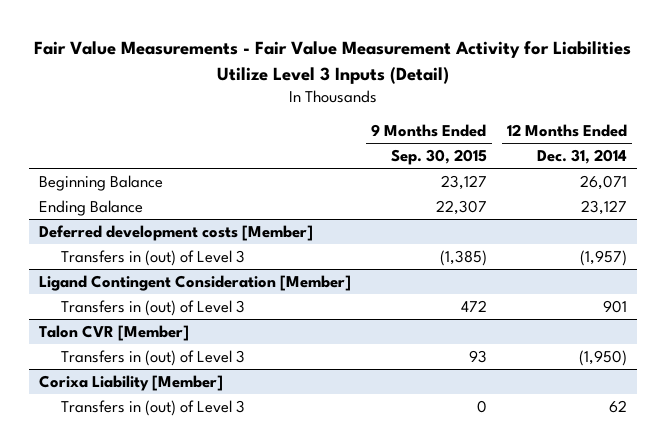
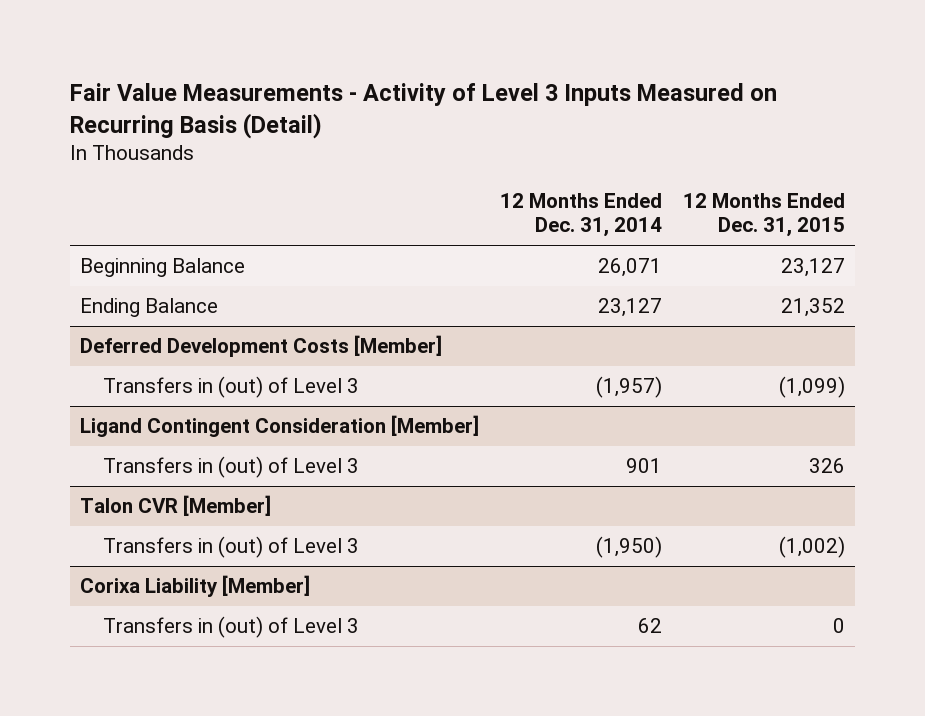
- Fair Value Measurements - Fair Value Measurement Activity for Liabilities Utilize Level 3 Inputs (Detail)
+ Fair Value Measurements - Activity of Level 3 Inputs Measured on Recurring Basis (Detail)
- | 9 Months Ended Sep. 30, 2015 | 12 Months Ended Dec. 31, 2014
+ | 12 Months Ended Dec. 31, 2014 | 12 Months Ended Dec. 31, 2015
- Deferred development costs [Member]
+ Deferred Development Costs [Member]

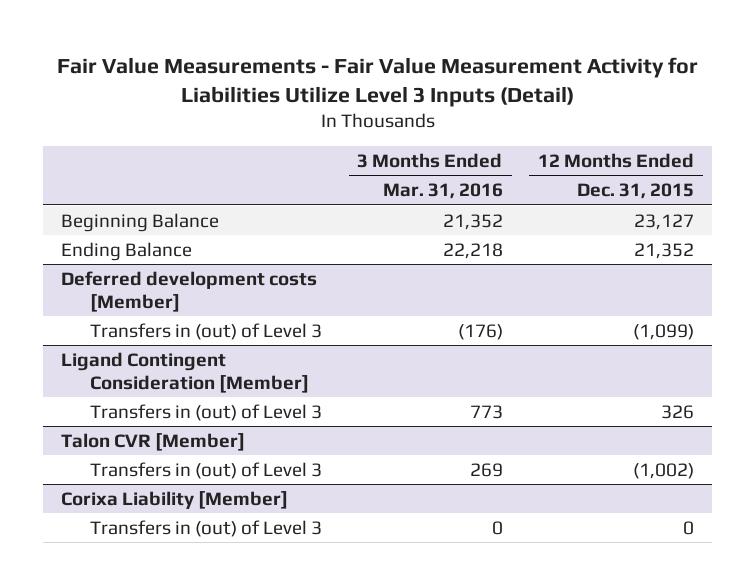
- Fair Value Measurements - Activity of Level 3 Inputs Measured on Recurring Basis (Detail)
+ Fair Value Measurements - Fair Value Measurement Activity for Liabilities Utilize Level 3 Inputs (Detail)
- | 12 Months Ended Dec. 31, 2014 | 12 Months Ended Dec. 31, 2015
+ | 3 Months Ended Mar. 31, 2016 | 12 Months Ended Dec. 31, 2015
- Deferred Development Costs [Member]
+ Deferred development costs [Member]

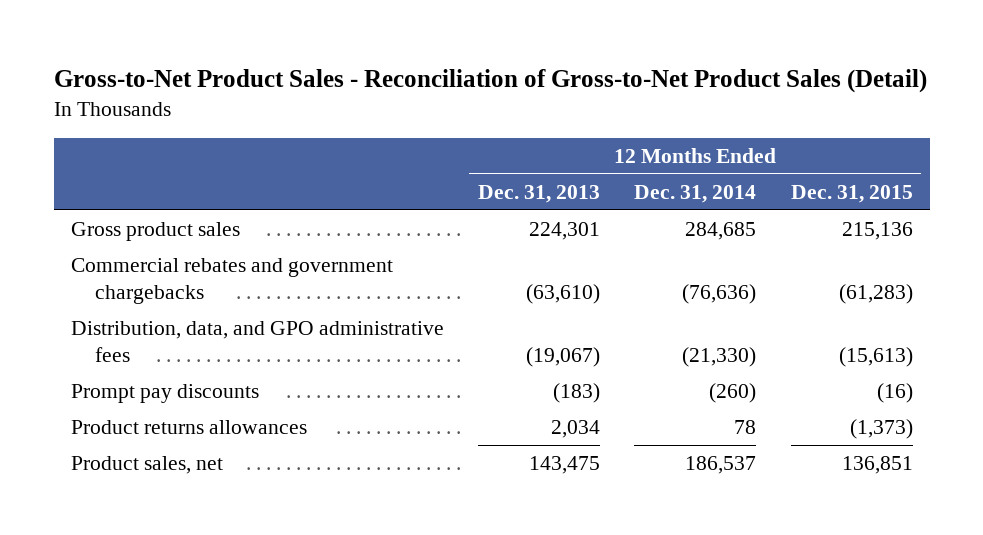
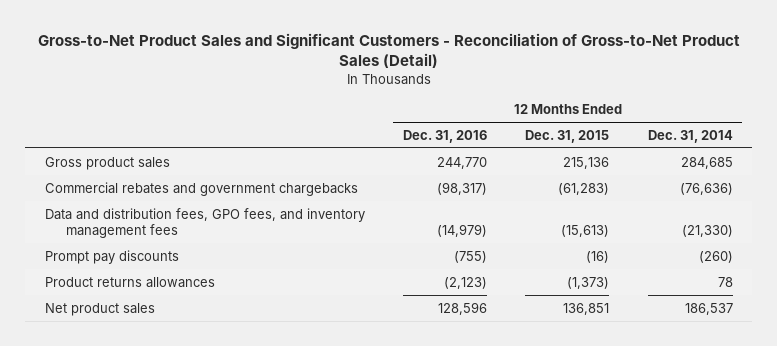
- Gross-to-Net Product Sales - Reconciliation of Gross-to-Net Product Sales (Detail)
+ Gross-to-Net Product Sales and Significant Customers - Reconciliation of Gross-to-Net Product Sales (Detail)
- | 12 Months Ended Dec. 31, 2013 | 12 Months Ended Dec. 31, 2014 | 12 Months Ended Dec. 31, 2015
+ | 12 Months Ended Dec. 31, 2016 | 12 Months Ended Dec. 31, 2015 | 12 Months Ended Dec. 31, 2014
- Distribution, data, and GPO administrative fees | (19,067) | (21,330) | (15,613)
+ Data and distribution fees, GPO fees, and inventory management fees | (14,979) | (15,613) | (21,330)
- Product sales, net | 143,475 | 186,537 | 136,851
+ Net product sales | 128,596 | 136,851 | 186,537

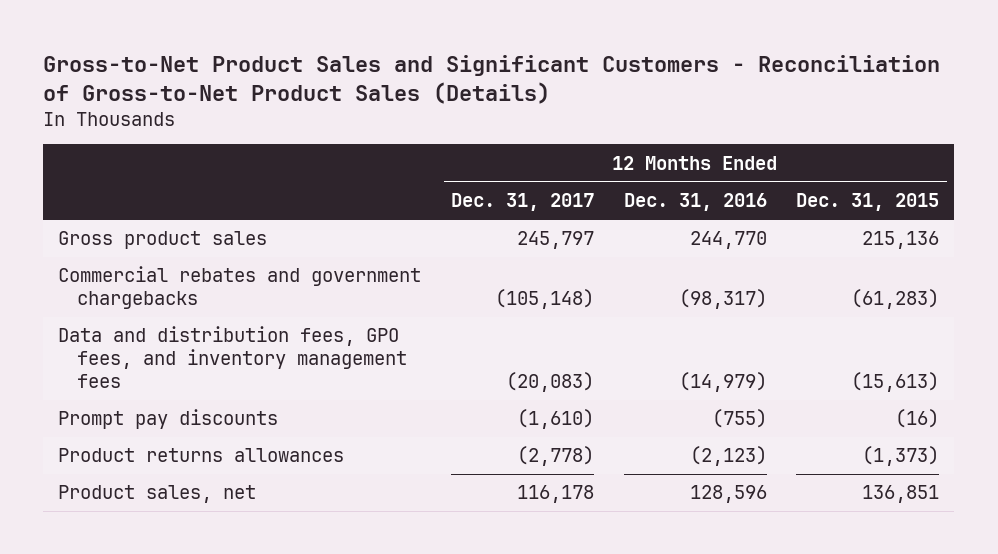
- Gross-to-Net Product Sales and Significant Customers - Reconciliation of Gross-to-Net Product Sales (Detail)
+ Gross-to-Net Product Sales and Significant Customers - Reconciliation of Gross-to-Net Product Sales (Details)
- | 12 Months Ended Dec. 31, 2016 | 12 Months Ended Dec. 31, 2015 | 12 Months Ended Dec. 31, 2014
+ | 12 Months Ended Dec. 31, 2017 | 12 Months Ended Dec. 31, 2016 | 12 Months Ended Dec. 31, 2015
- Net product sales | 128,596 | 136,851 | 186,537
+ Product sales, net | 116,178 | 128,596 | 136,851

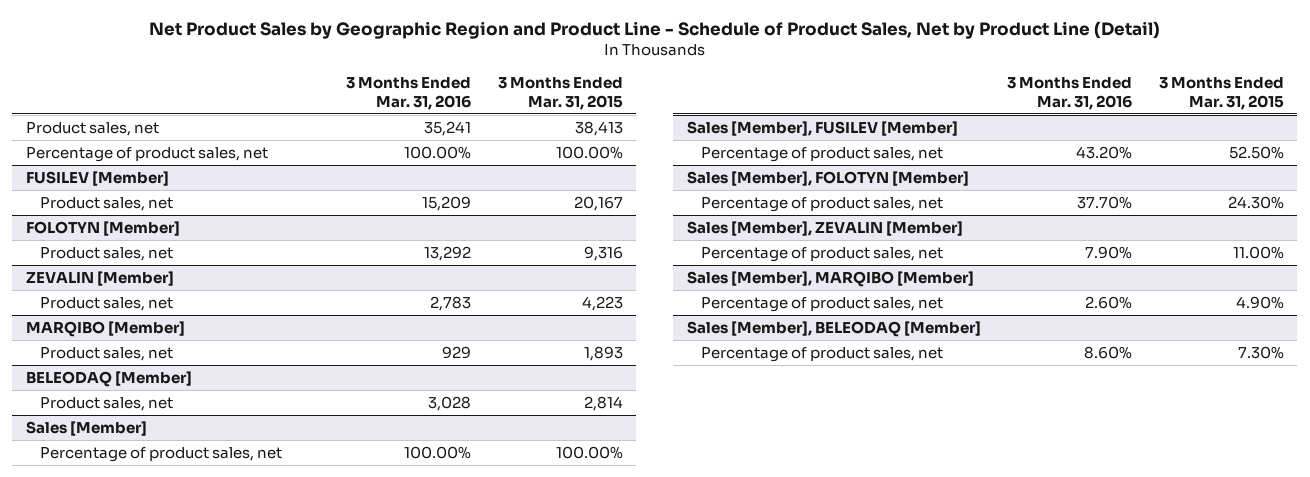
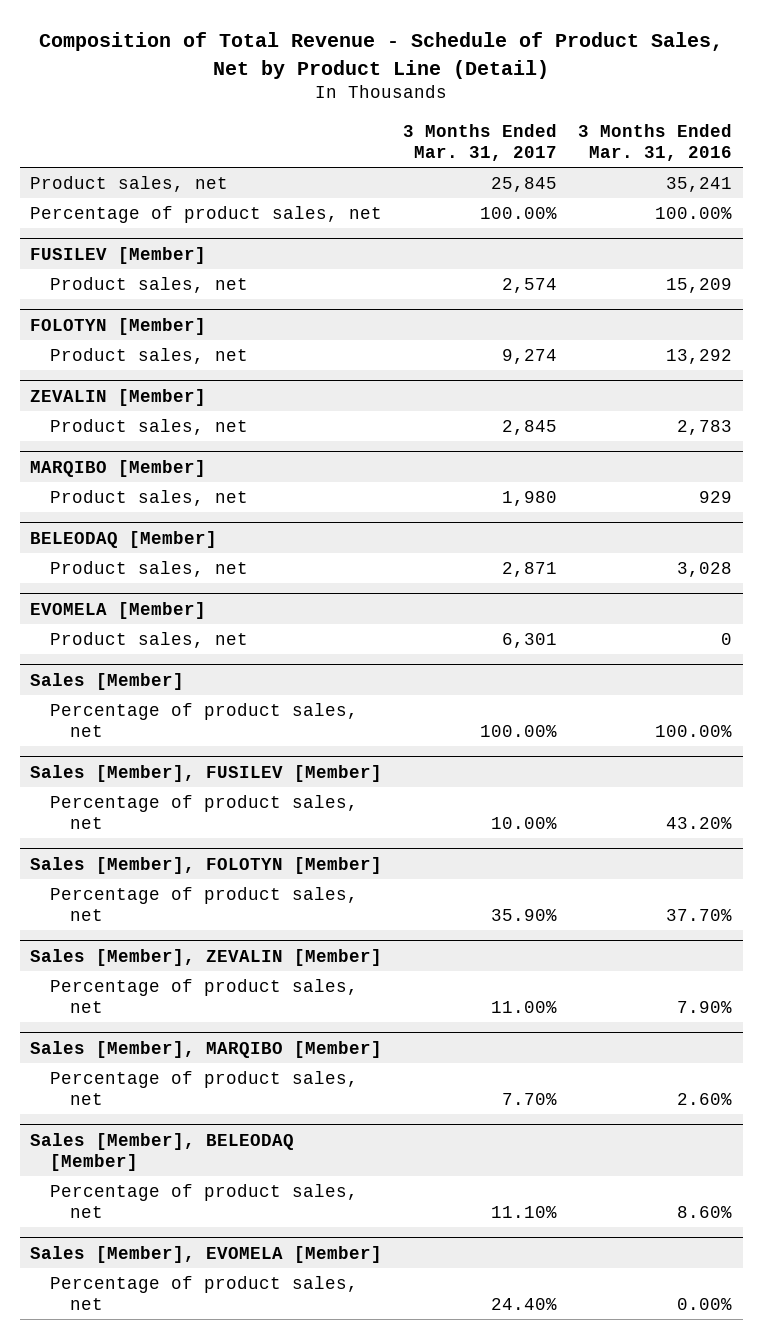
- Net Product Sales by Geographic Region and Product Line - Schedule of Product Sales, Net by Product Line (Detail)
+ Composition of Total Revenue - Schedule of Product Sales, Net by Product Line (Detail)
- | 3 Months Ended Mar. 31, 2016 | 3 Months Ended Mar. 31, 2015
+ | 3 Months Ended Mar. 31, 2017 | 3 Months Ended Mar. 31, 2016
+ EVOMELA [Member]
+ Product sales, net | 6,301 | 0
+ Sales [Member], EVOMELA [Member]
+ Percentage of product sales, net | 24.40% | 0.00%

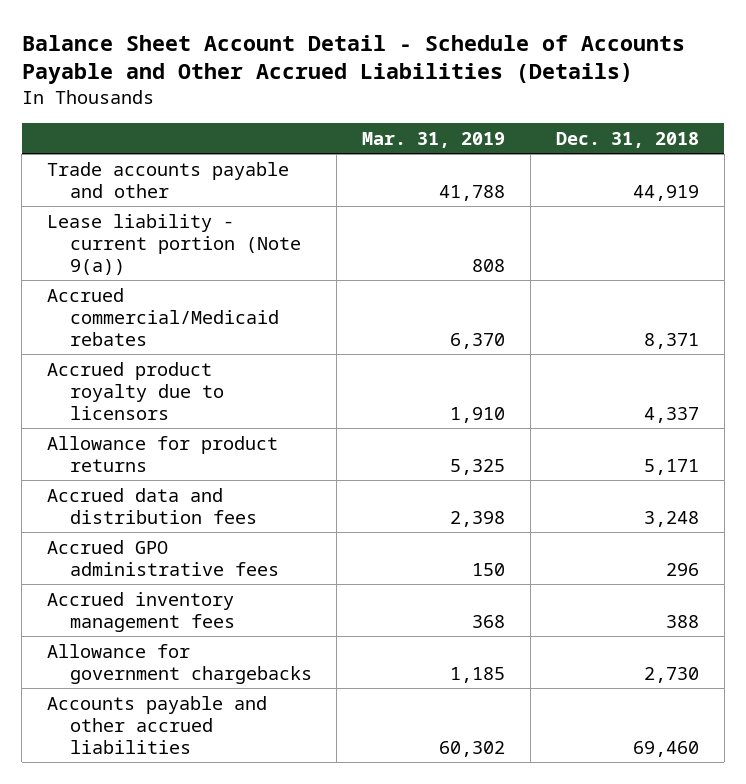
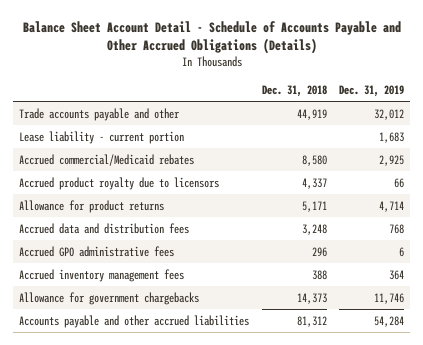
- Balance Sheet Account Detail - Schedule of Accounts Payable and Other Accrued Liabilities (Details)
+ Balance Sheet Account Detail - Schedule of Accounts Payable and Other Accrued Obligations (Details)
- | Mar. 31, 2019 | Dec. 31, 2018
+ | Dec. 31, 2018 | Dec. 31, 2019
- Lease liability - current portion (Note 9(a)) | 808 |
- Accrued commercial/Medicaid rebates | 6,370 | 8,371
+ Lease liability - current portion | | 1,683
+ Accrued commercial/Medicaid rebates | 8,580 | 2,925
- Allowance for government chargebacks | 1,185 | 2,730
- Accounts payable and other accrued liabilities | 60,302 | 69,460
+ Allowance for government chargebacks | 14,373 | 11,746
+ Accounts payable and other accrued liabilities | 81,312 | 54,284

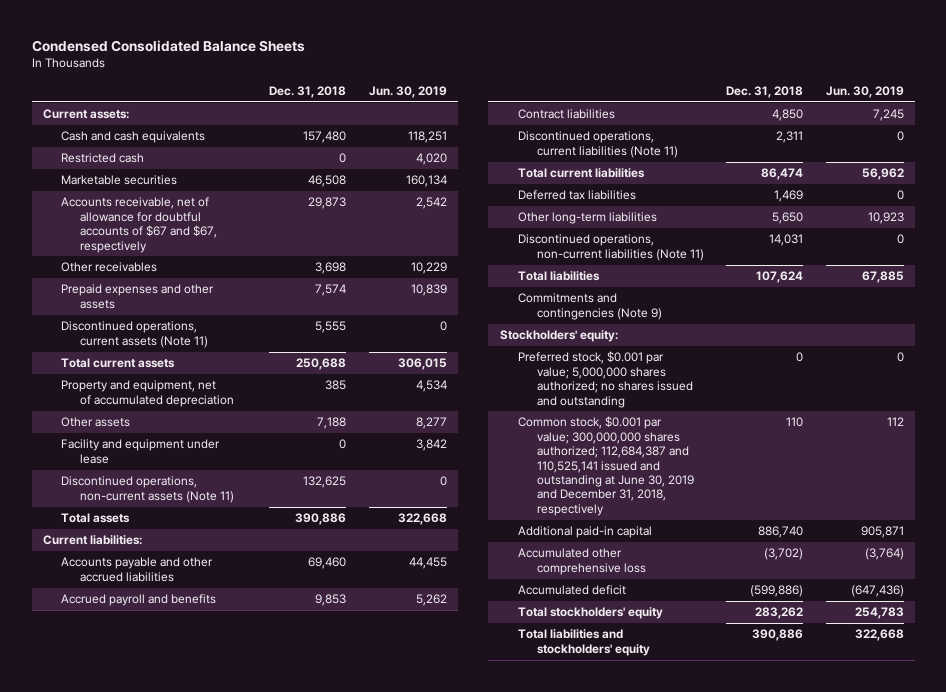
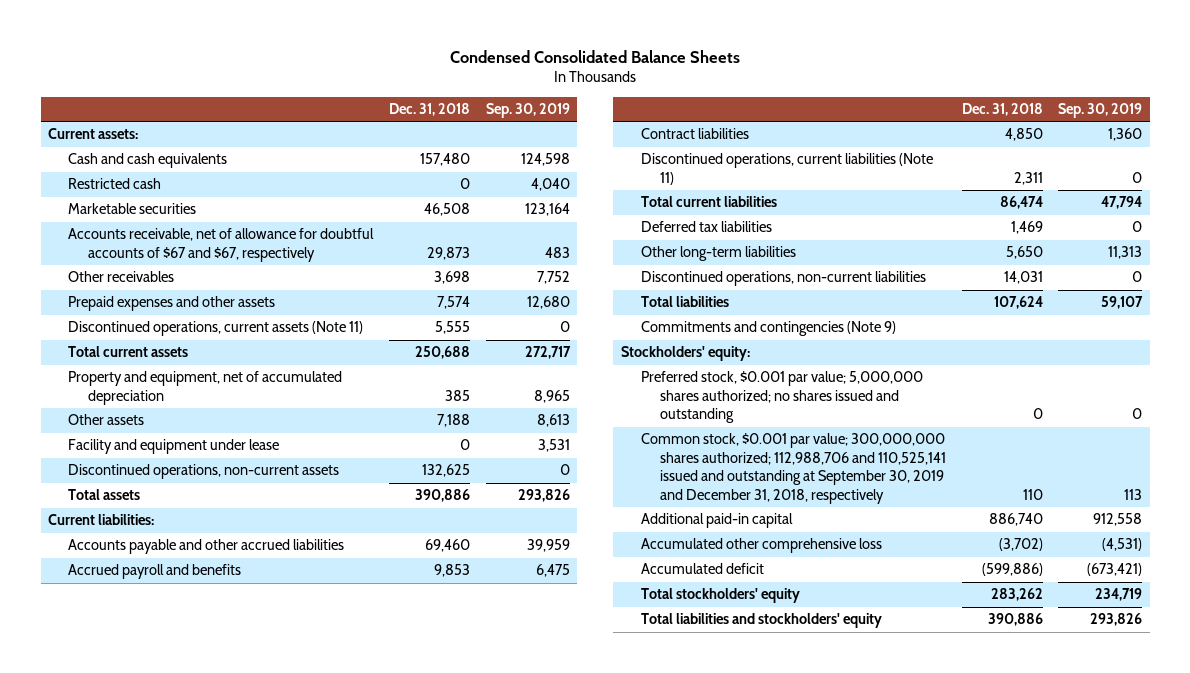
- | Dec. 31, 2018 | Jun. 30, 2019
+ | Dec. 31, 2018 | Sep. 30, 2019
- Discontinued operations, non-current assets (Note 11) | 132,625 | 0
+ Discontinued operations, non-current assets | 132,625 | 0
- Discontinued operations, non-current liabilities (Note 11) | 14,031 | 0
+ Discontinued operations, non-current liabilities | 14,031 | 0
- Common stock, $0.001 par value; 300,000,000 shares authorized; 112,684,387 and 110,525,141 issued and outstanding at June 30, 2019 and December 31, 2018, respectively | 110 | 112
+ Common stock, $0.001 par value; 300,000,000 shares authorized; 112,988,706 and 110,525,141 issued and outstanding at September 30, 2019 and December 31, 2018, respectively | 110 | 113

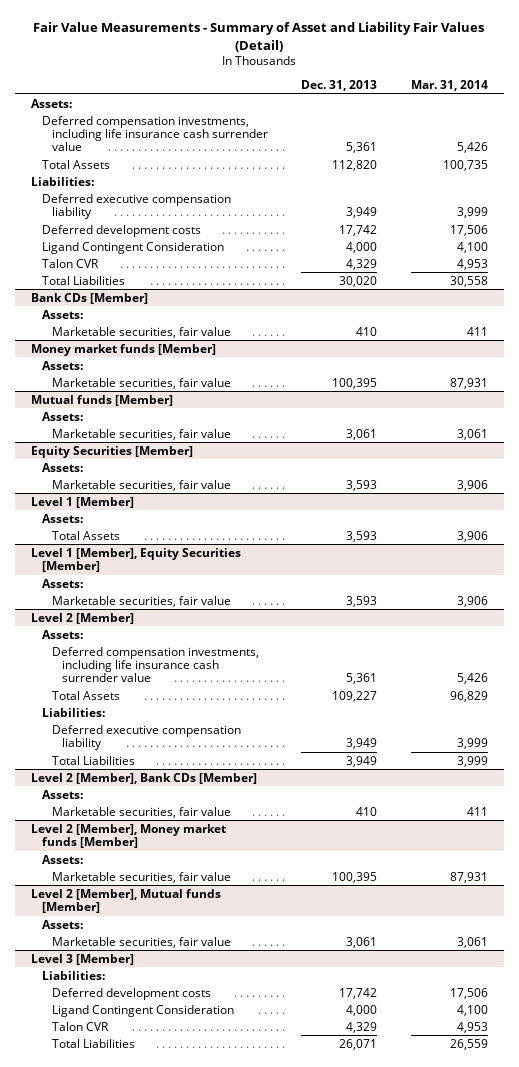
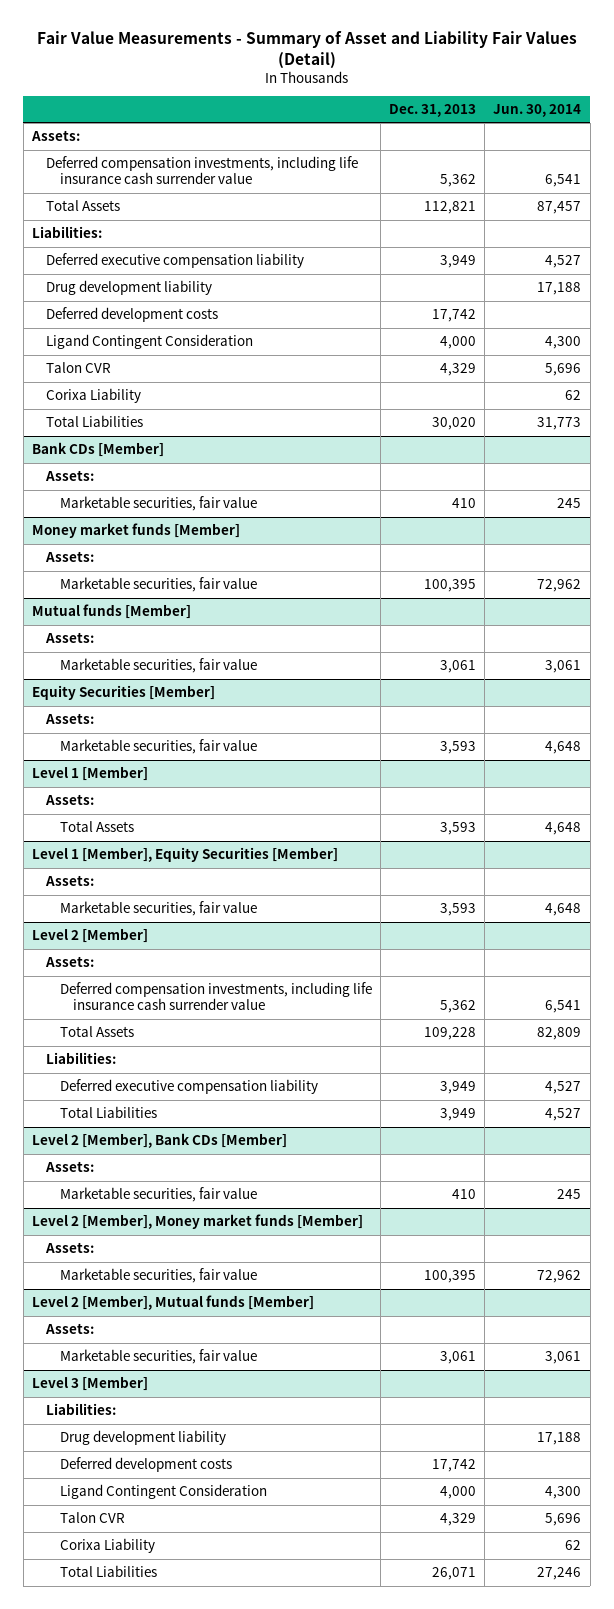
- | Dec. 31, 2013 | Mar. 31, 2014
+ | Dec. 31, 2013 | Jun. 30, 2014
- Deferred compensation investments, including life insurance cash surrender value | 5,361 | 5,426
- Total Assets | 112,820 | 100,735
+ Deferred compensation investments, including life insurance cash surrender value | 5,362 | 6,541
+ Total Assets | 112,821 | 87,457
+ Drug development liability | | 17,188
+ Corixa Liability | | 62
@ Level 2 [Member]
- Deferred compensation investments, including life insurance cash surrender value | 5,361 | 5,426
- Total Assets | 109,227 | 96,829
+ Deferred compensation investments, including life insurance cash surrender value | 5,362 | 6,541
+ Total Assets | 109,228 | 82,809
@ Level 3 [Member]
+ Drug development liability | | 17,188
+ Corixa Liability | | 62

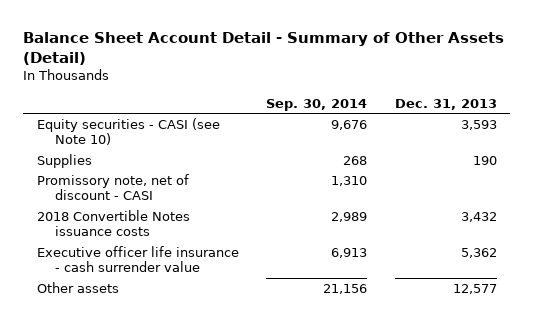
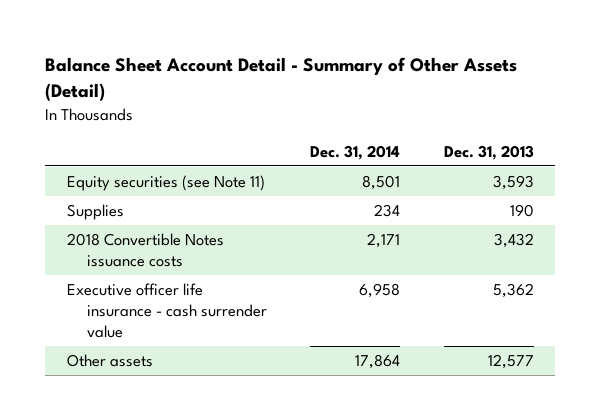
- | Sep. 30, 2014 | Dec. 31, 2013
+ | Dec. 31, 2014 | Dec. 31, 2013
- Equity securities - CASI (see Note 10) | 9,676 | 3,593
+ Equity securities (see Note 11) | 8,501 | 3,593
- Promissory note, net of discount - CASI | 1,310 |

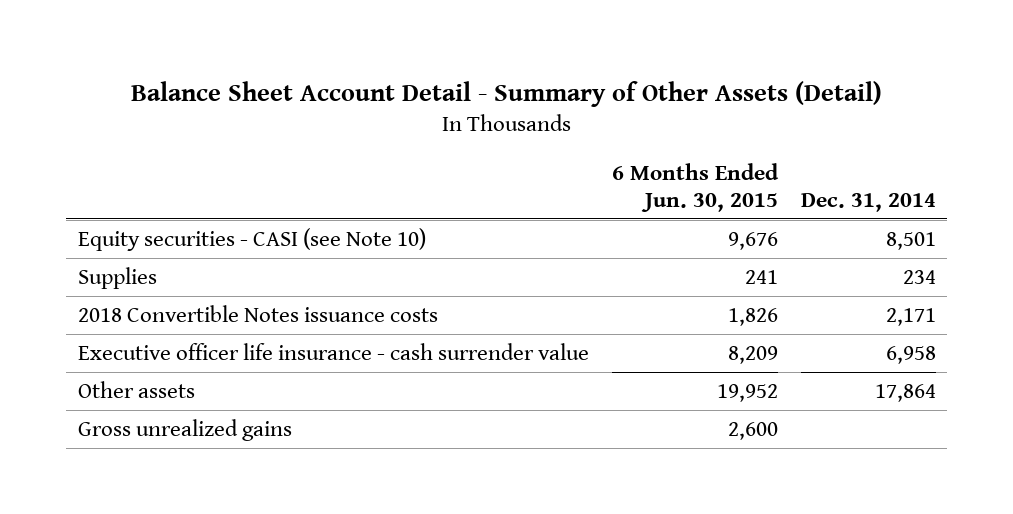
- | Dec. 31, 2014 | Dec. 31, 2013
+ | 6 Months Ended Jun. 30, 2015 | Dec. 31, 2014
- Equity securities (see Note 11) | 8,501 | 3,593
+ Equity securities - CASI (see Note 10) | 9,676 | 8,501
+ Gross unrealized gains | 2,600 |

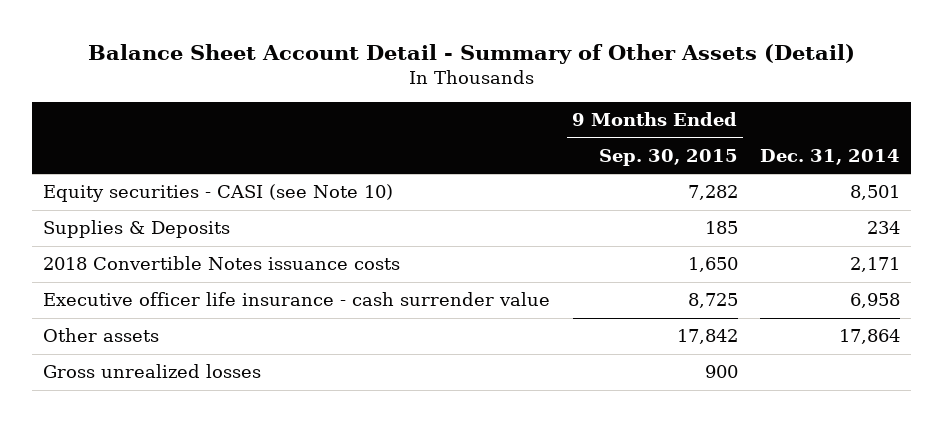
- | 6 Months Ended Jun. 30, 2015 | Dec. 31, 2014
+ | 9 Months Ended Sep. 30, 2015 | Dec. 31, 2014
- Supplies | 241 | 234
+ Supplies & Deposits | 185 | 234
- Gross unrealized gains | 2,600 |
+ Gross unrealized losses | 900 |

